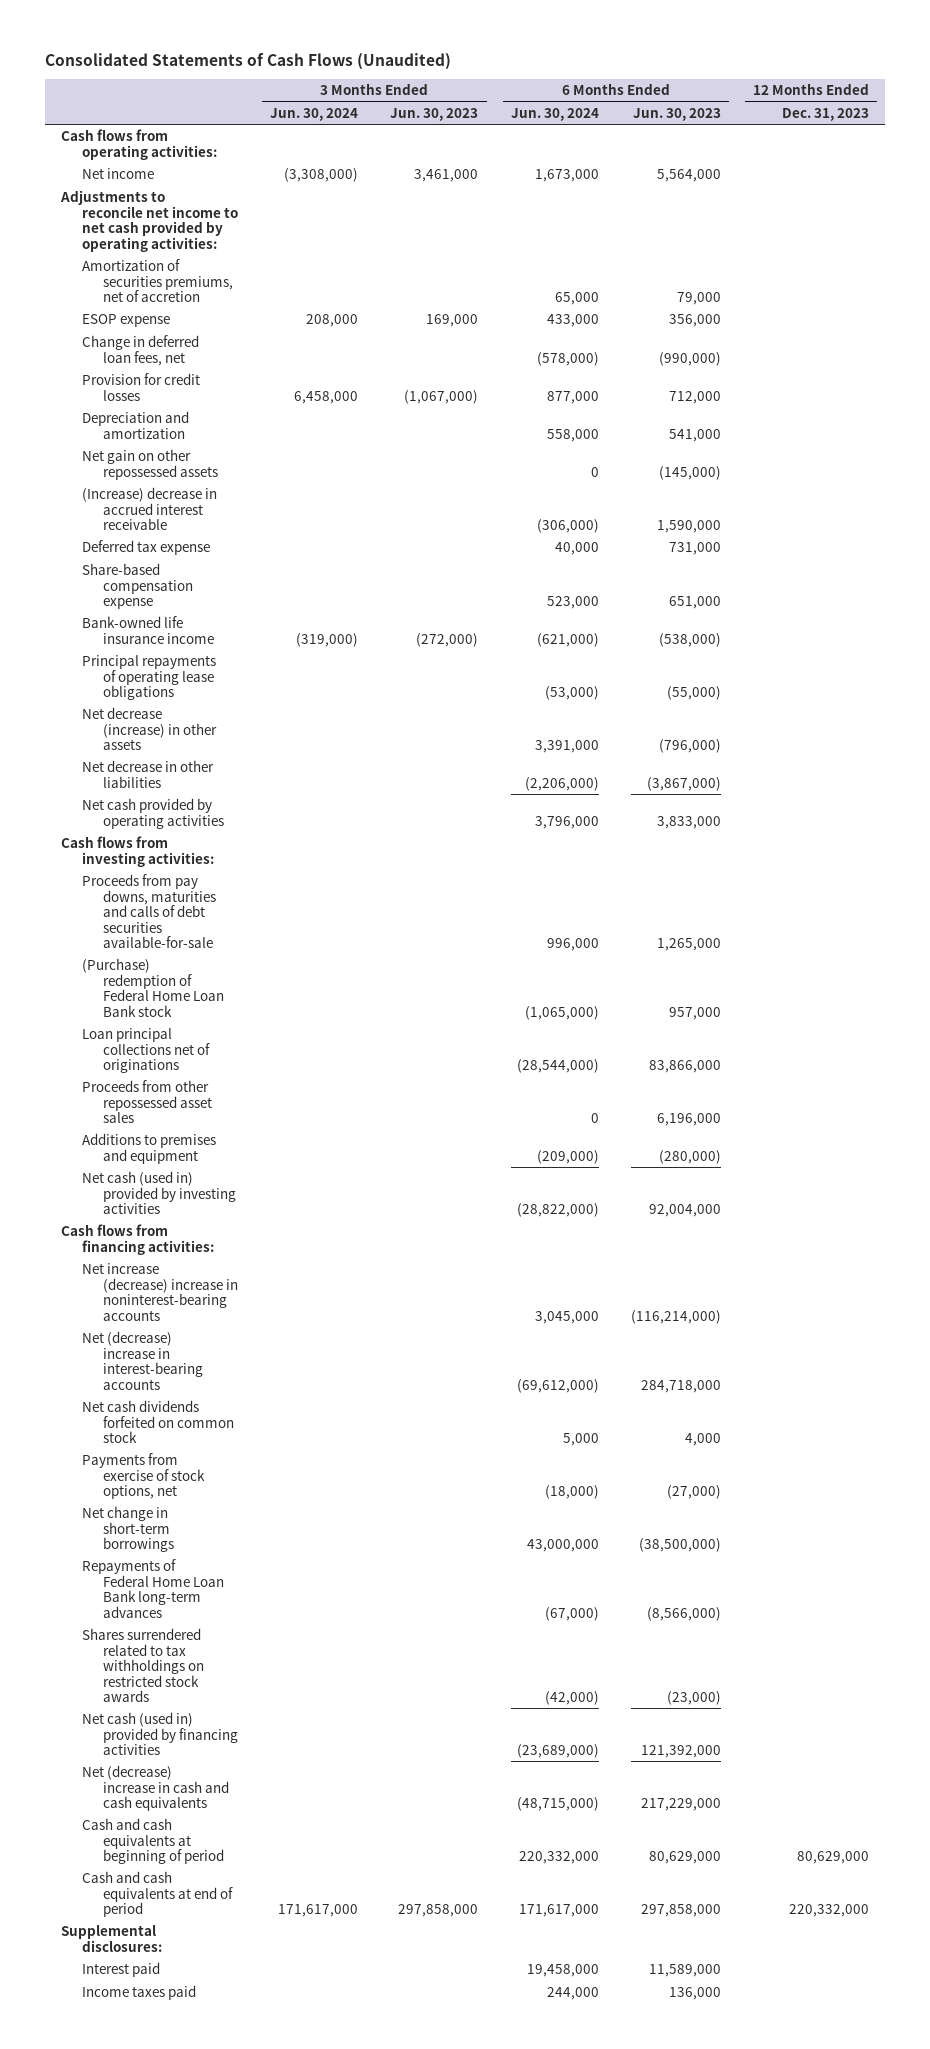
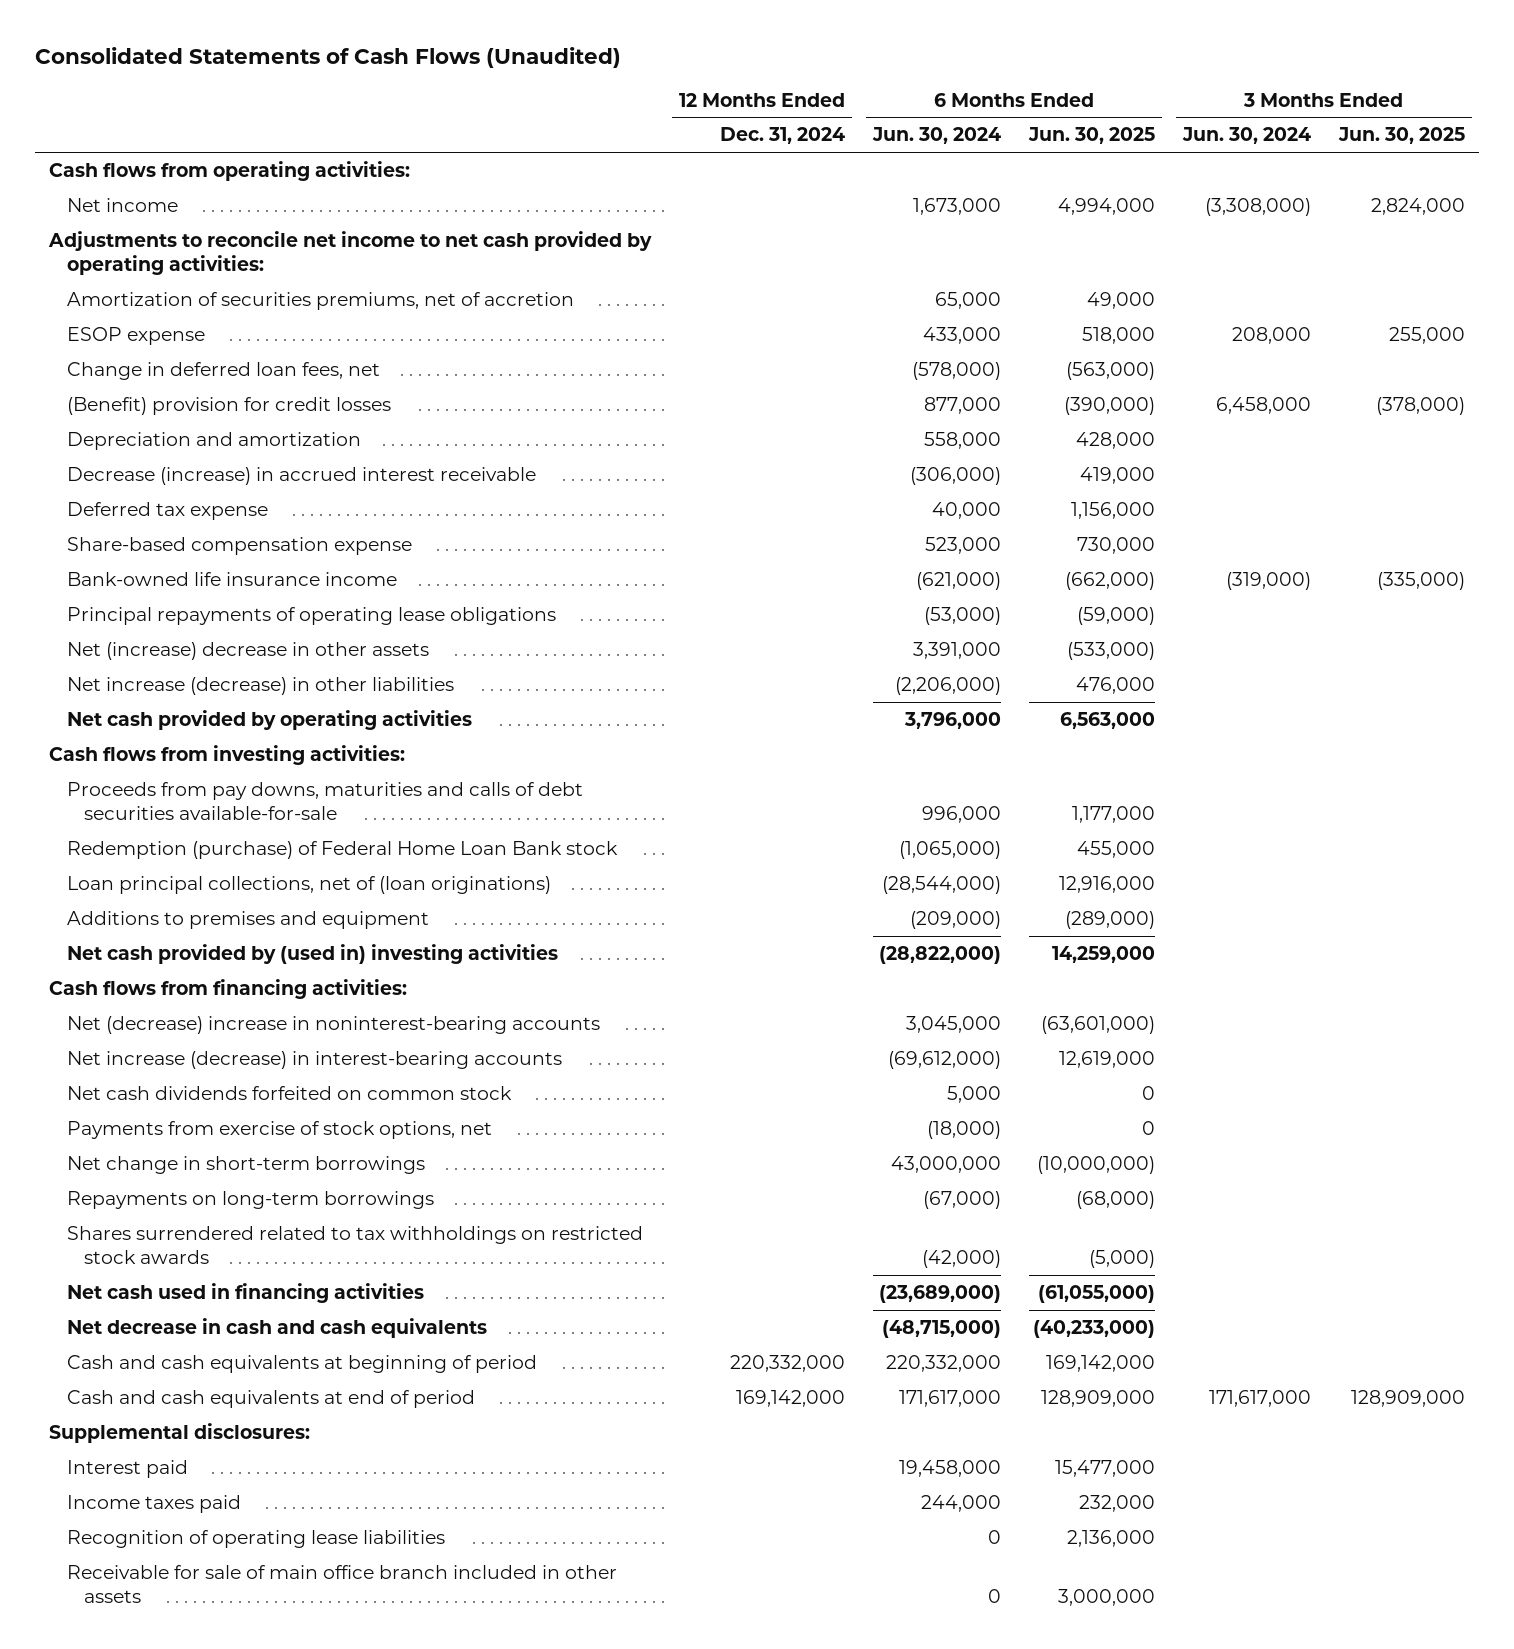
- | 3 Months Ended Jun. 30, 2024 | 3 Months Ended Jun. 30, 2023 | 6 Months Ended Jun. 30, 2024 | 6 Months Ended Jun. 30, 2023 | 12 Months Ended Dec. 31, 2023
+ | 12 Months Ended Dec. 31, 2024 | 6 Months Ended Jun. 30, 2024 | 6 Months Ended Jun. 30, 2025 | 3 Months Ended Jun. 30, 2024 | 3 Months Ended Jun. 30, 2025
- Provision for credit losses | 6,458,000 | (1,067,000) | 877,000 | 712,000 |
+ (Benefit) provision for credit losses | | 877,000 | (390,000) | 6,458,000 | (378,000)
- Net gain on other repossessed assets | | | 0 | (145,000) |
- (Increase) decrease in accrued interest receivable | | | (306,000) | 1,590,000 |
+ Decrease (increase) in accrued interest receivable | | (306,000) | 419,000 | |
- Net decrease (increase) in other assets | | | 3,391,000 | (796,000) |
- Net decrease in other liabilities | | | (2,206,000) | (3,867,000) |
+ Net (increase) decrease in other assets | | 3,391,000 | (533,000) | |
+ Net increase (decrease) in other liabilities | | (2,206,000) | 476,000 | |
- (Purchase) redemption of Federal Home Loan Bank stock | | | (1,065,000) | 957,000 |
- Loan principal collections net of originations | | | (28,544,000) | 83,866,000 |
- Proceeds from other repossessed asset sales | | | 0 | 6,196,000 |
+ Redemption (purchase) of Federal Home Loan Bank stock | | (1,065,000) | 455,000 | |
+ Loan principal collections, net of (loan originations) | | (28,544,000) | 12,916,000 | |
- Net cash (used in) provided by investing activities | | | (28,822,000) | 92,004,000 |
+ Net cash provided by (used in) investing activities | | (28,822,000) | 14,259,000 | |
- Net increase (decrease) increase in noninterest-bearing accounts | | | 3,045,000 | (116,214,000) |
- Net (decrease) increase in interest-bearing accounts | | | (69,612,000) | 284,718,000 |
+ Net (decrease) increase in noninterest-bearing accounts | | 3,045,000 | (63,601,000) | |
+ Net increase (decrease) in interest-bearing accounts | | (69,612,000) | 12,619,000 | |
- Repayments of Federal Home Loan Bank long-term advances | | | (67,000) | (8,566,000) |
+ Repayments on long-term borrowings | | (67,000) | (68,000) | |
- Net cash (used in) provided by financing activities | | | (23,689,000) | 121,392,000 |
- Net (decrease) increase in cash and cash equivalents | | | (48,715,000) | 217,229,000 |
+ Net cash used in financing activities | | (23,689,000) | (61,055,000) | |
+ Net decrease in cash and cash equivalents | | (48,715,000) | (40,233,000) | |
+ Recognition of operating lease liabilities | | 0 | 2,136,000 | |
+ Receivable for sale of main office branch included in other assets | | 0 | 3,000,000 | |

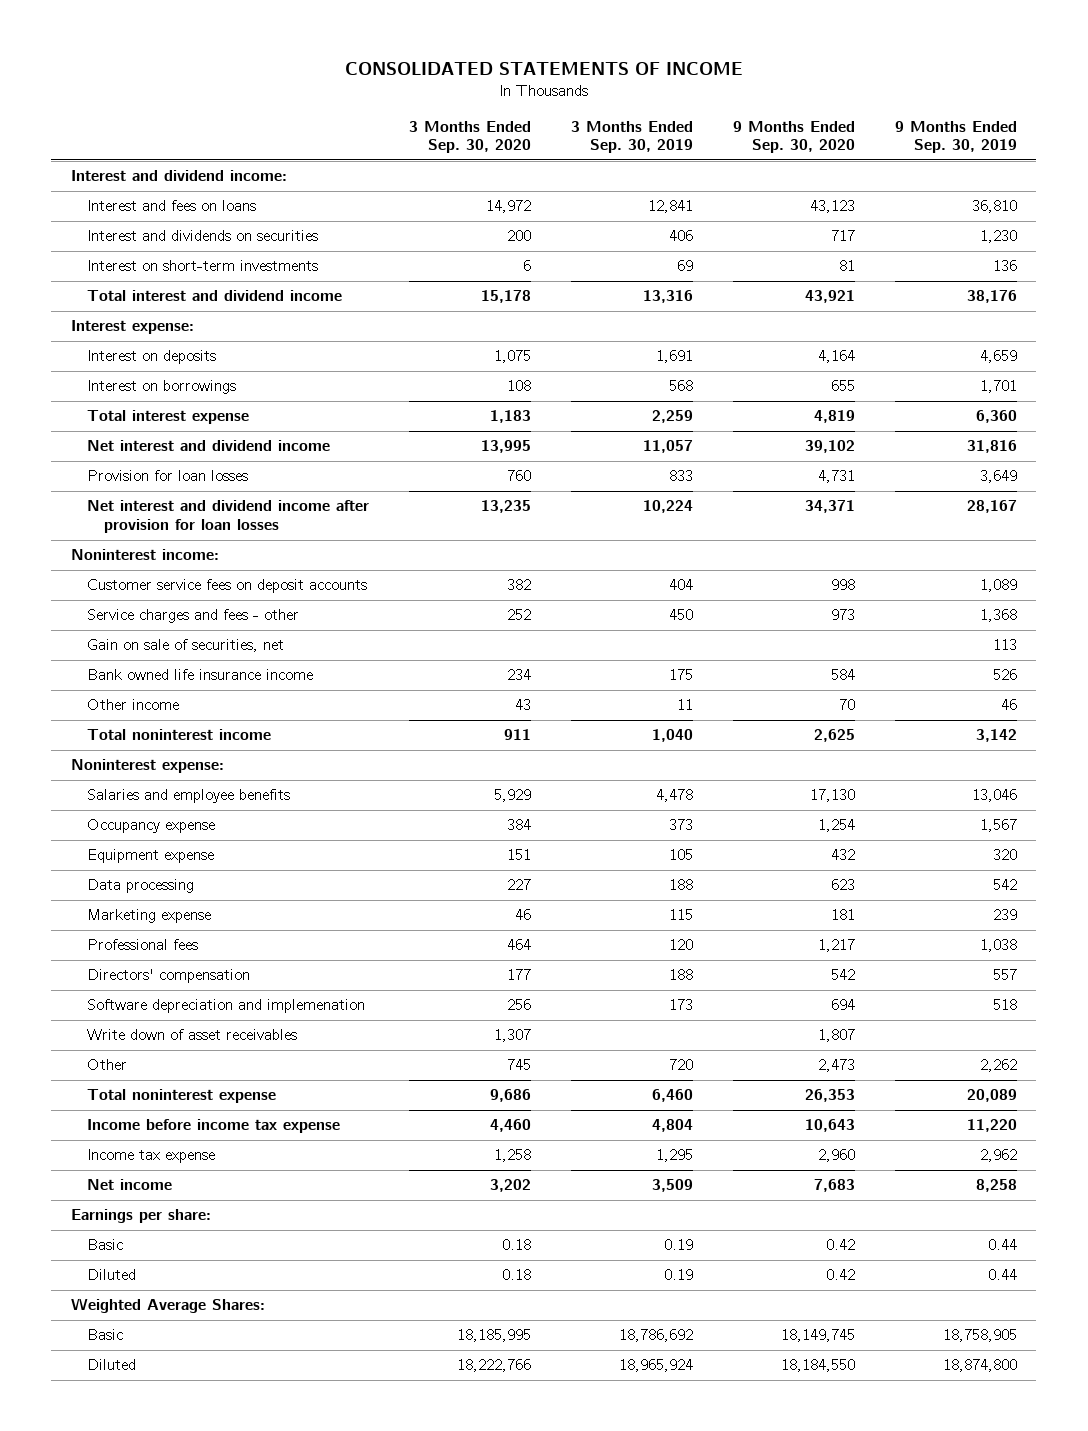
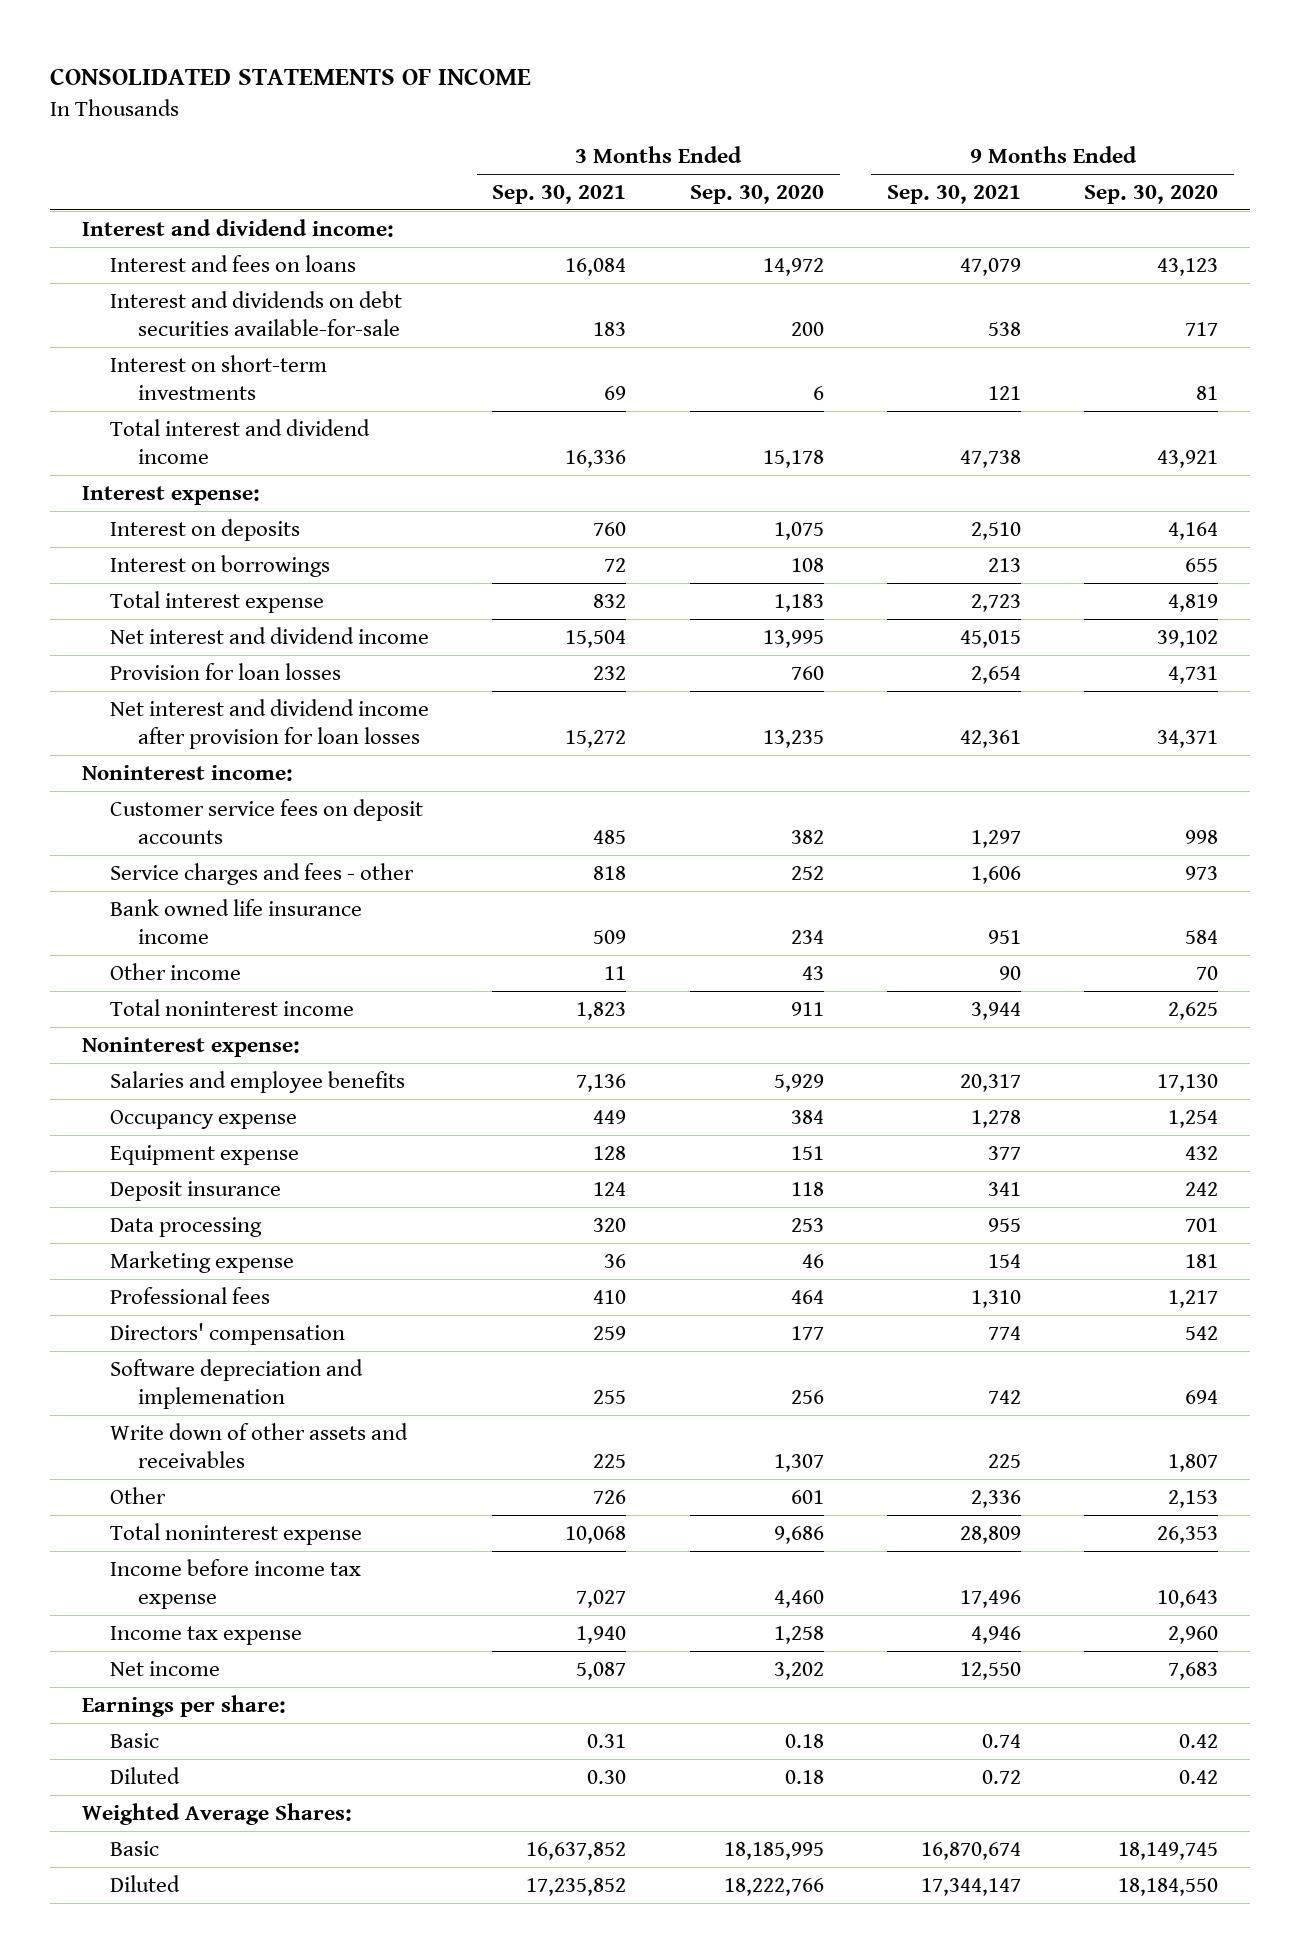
- | 3 Months Ended Sep. 30, 2020 | 3 Months Ended Sep. 30, 2019 | 9 Months Ended Sep. 30, 2020 | 9 Months Ended Sep. 30, 2019
+ | 3 Months Ended Sep. 30, 2021 | 3 Months Ended Sep. 30, 2020 | 9 Months Ended Sep. 30, 2021 | 9 Months Ended Sep. 30, 2020
- Interest and dividends on securities | 200 | 406 | 717 | 1,230
+ Interest and dividends on debt securities available-for-sale | 183 | 200 | 538 | 717
- Gain on sale of securities, net | | | | 113
- Data processing | 227 | 188 | 623 | 542
+ Deposit insurance | 124 | 118 | 341 | 242
+ Data processing | 320 | 253 | 955 | 701
- Write down of asset receivables | 1,307 | | 1,807 |
- Other | 745 | 720 | 2,473 | 2,262
+ Write down of other assets and receivables | 225 | 1,307 | 225 | 1,807
+ Other | 726 | 601 | 2,336 | 2,153

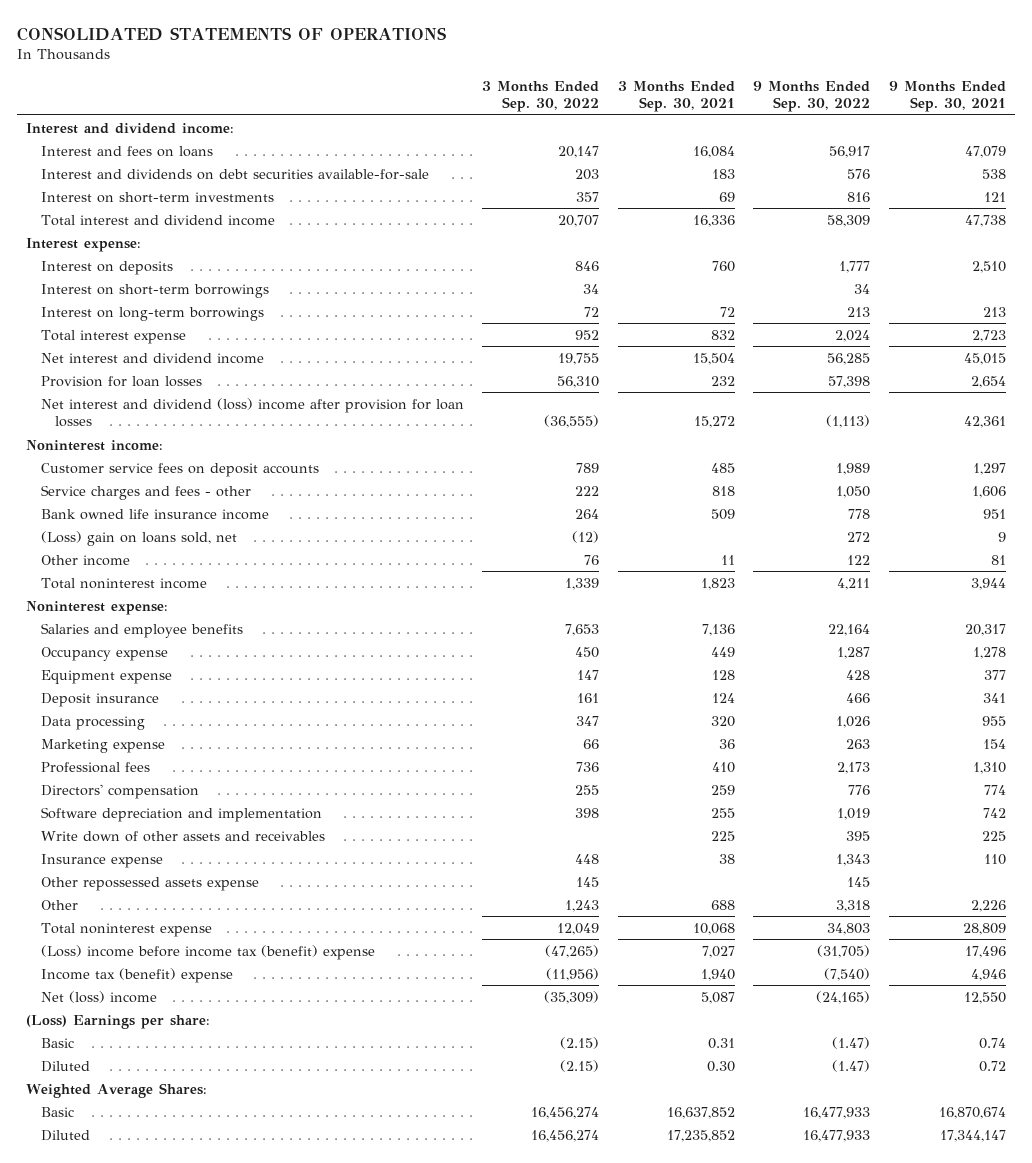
- CONSOLIDATED STATEMENTS OF INCOME
+ CONSOLIDATED STATEMENTS OF OPERATIONS
- | 3 Months Ended Sep. 30, 2021 | 3 Months Ended Sep. 30, 2020 | 9 Months Ended Sep. 30, 2021 | 9 Months Ended Sep. 30, 2020
+ | 3 Months Ended Sep. 30, 2022 | 3 Months Ended Sep. 30, 2021 | 9 Months Ended Sep. 30, 2022 | 9 Months Ended Sep. 30, 2021
- Interest on borrowings | 72 | 108 | 213 | 655
+ Interest on short-term borrowings | 34 | | 34 |
+ Interest on long-term borrowings | 72 | 72 | 213 | 213
- Net interest and dividend income after provision for loan losses | 15,272 | 13,235 | 42,361 | 34,371
+ Net interest and dividend (loss) income after provision for loan losses | (36,555) | 15,272 | (1,113) | 42,361
- Other income | 11 | 43 | 90 | 70
+ (Loss) gain on loans sold, net | (12) | | 272 | 9
+ Other income | 76 | 11 | 122 | 81
- Software depreciation and implemenation | 255 | 256 | 742 | 694
+ Software depreciation and implementation | 398 | 255 | 1,019 | 742
- Other | 726 | 601 | 2,336 | 2,153
+ Insurance expense | 448 | 38 | 1,343 | 110
+ Other repossessed assets expense | 145 | | 145 |
+ Other | 1,243 | 688 | 3,318 | 2,226
- Income before income tax expense | 7,027 | 4,460 | 17,496 | 10,643
- Income tax expense | 1,940 | 1,258 | 4,946 | 2,960
- Net income | 5,087 | 3,202 | 12,550 | 7,683
- Earnings per share:
+ (Loss) income before income tax (benefit) expense | (47,265) | 7,027 | (31,705) | 17,496
+ Income tax (benefit) expense | (11,956) | 1,940 | (7,540) | 4,946
+ Net (loss) income | (35,309) | 5,087 | (24,165) | 12,550
+ (Loss) Earnings per share:

